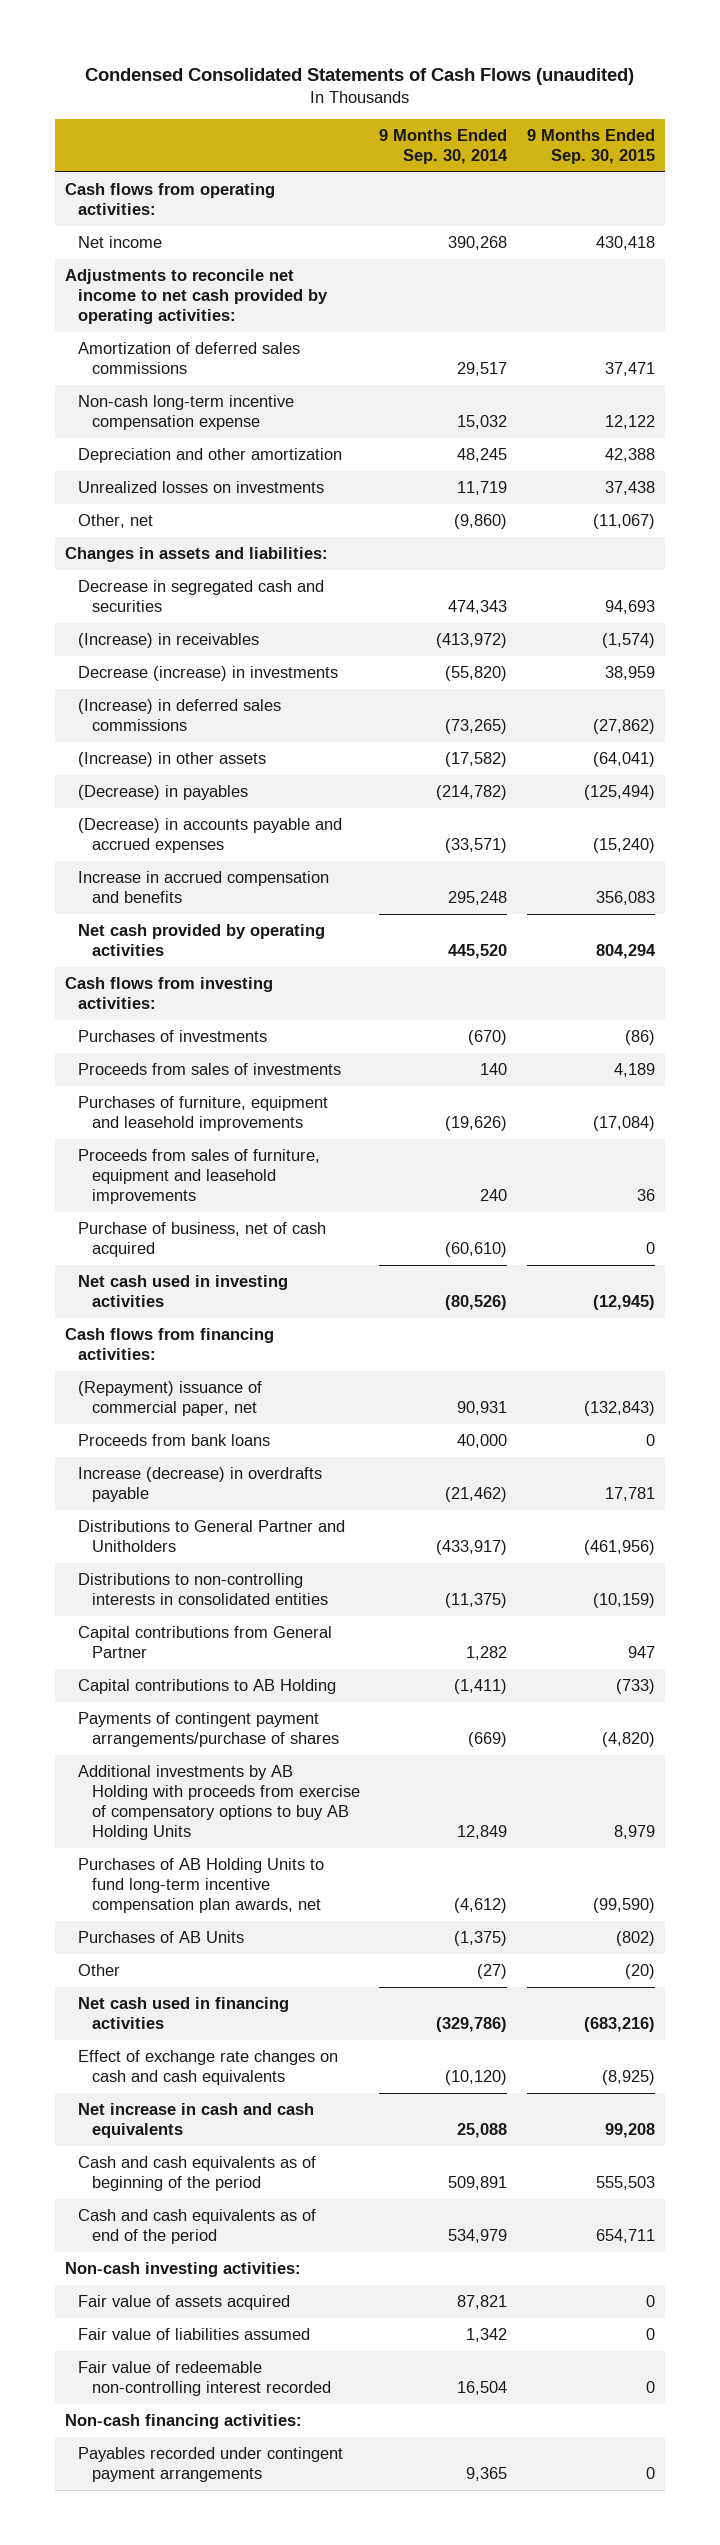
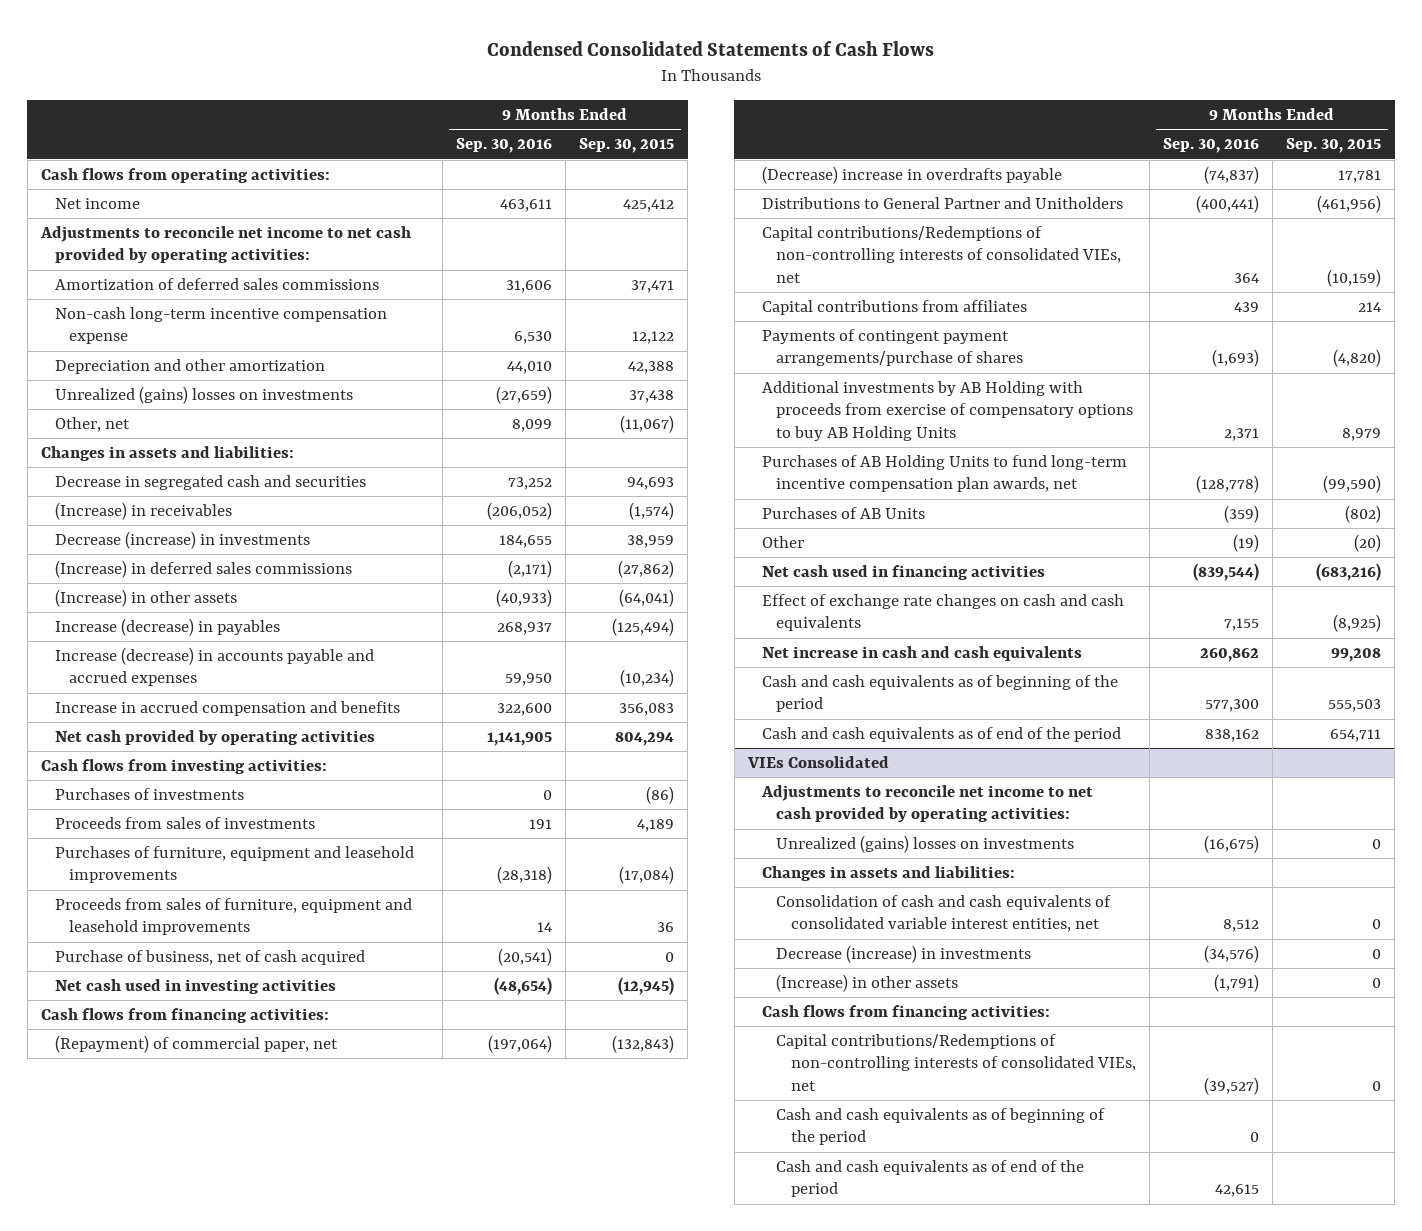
- Condensed Consolidated Statements of Cash Flows (unaudited)
+ Condensed Consolidated Statements of Cash Flows
- | 9 Months Ended Sep. 30, 2014 | 9 Months Ended Sep. 30, 2015
+ | 9 Months Ended Sep. 30, 2016 | 9 Months Ended Sep. 30, 2015
- Net income | 390,268 | 430,418
+ Net income | 463,611 | 425,412
- Unrealized losses on investments | 11,719 | 37,438
+ Unrealized (gains) losses on investments | (27,659) | 37,438
- (Decrease) in payables | (214,782) | (125,494)
- (Decrease) in accounts payable and accrued expenses | (33,571) | (15,240)
+ Increase (decrease) in payables | 268,937 | (125,494)
+ Increase (decrease) in accounts payable and accrued expenses | 59,950 | (10,234)
- (Repayment) issuance of commercial paper, net | 90,931 | (132,843)
- Proceeds from bank loans | 40,000 | 0
- Increase (decrease) in overdrafts payable | (21,462) | 17,781
+ (Repayment) of commercial paper, net | (197,064) | (132,843)
+ (Decrease) increase in overdrafts payable | (74,837) | 17,781
- Distributions to non-controlling interests in consolidated entities | (11,375) | (10,159)
- Capital contributions from General Partner | 1,282 | 947
- Capital contributions to AB Holding | (1,411) | (733)
+ Capital contributions/Redemptions of non-controlling interests of consolidated VIEs, net | 364 | (10,159)
+ Capital contributions from affiliates | 439 | 214
- Non-cash investing activities:
- Fair value of assets acquired | 87,821 | 0
- Fair value of liabilities assumed | 1,342 | 0
- Fair value of redeemable non-controlling interest recorded | 16,504 | 0
- Non-cash financing activities:
- Payables recorded under contingent payment arrangements | 9,365 | 0
+ VIEs Consolidated
+ Adjustments to reconcile net income to net cash provided by operating activities:
+ Unrealized (gains) losses on investments | (16,675) | 0
+ Changes in assets and liabilities:
+ Consolidation of cash and cash equivalents of consolidated variable interest entities, net | 8,512 | 0
+ Decrease (increase) in investments | (34,576) | 0
+ (Increase) in other assets | (1,791) | 0
+ Cash flows from financing activities:
+ Capital contributions/Redemptions of non-controlling interests of consolidated VIEs, net | (39,527) | 0
+ Cash and cash equivalents as of beginning of the period | 0 |
+ Cash and cash equivalents as of end of the period | 42,615 |

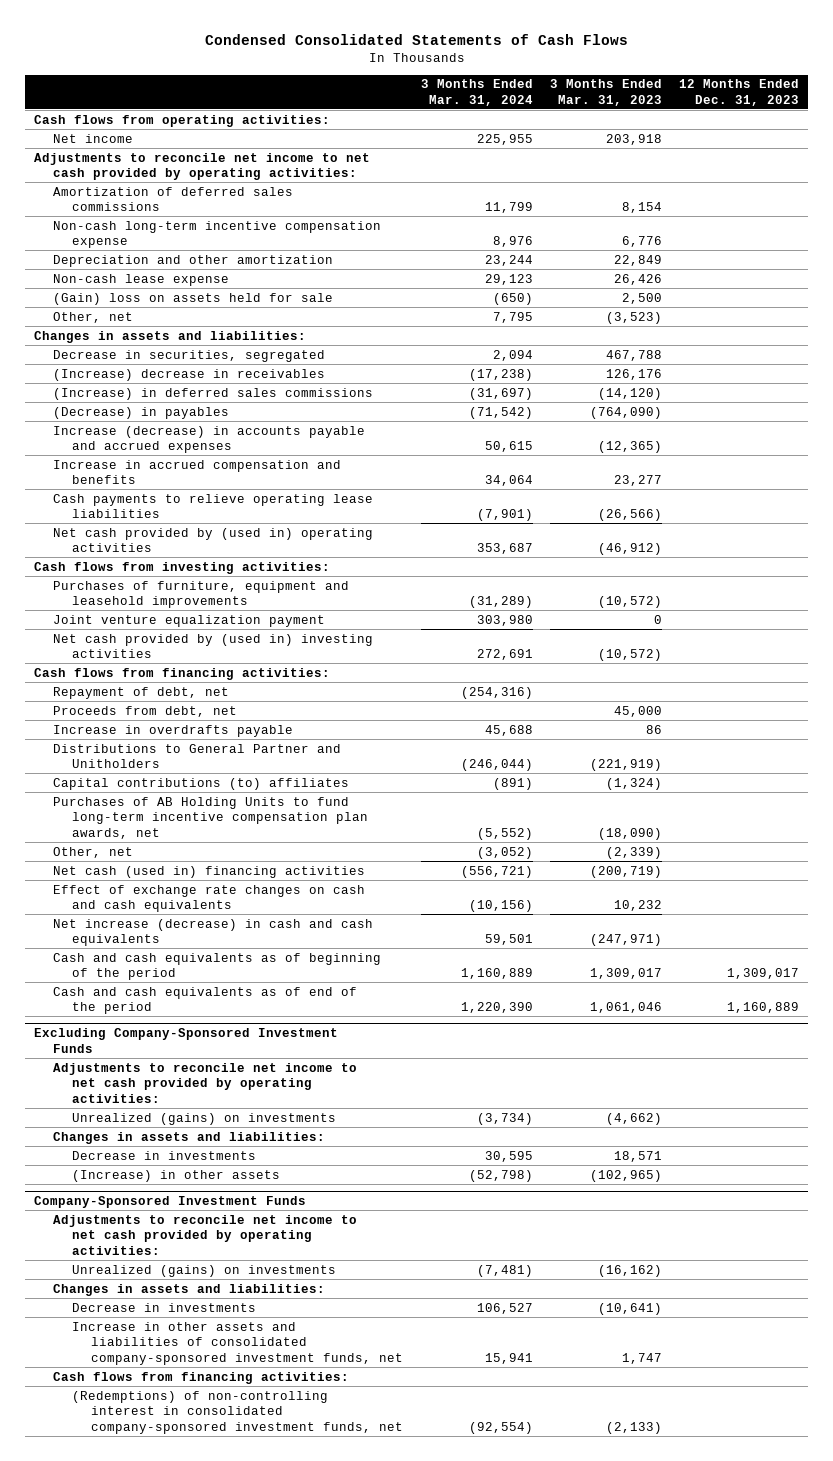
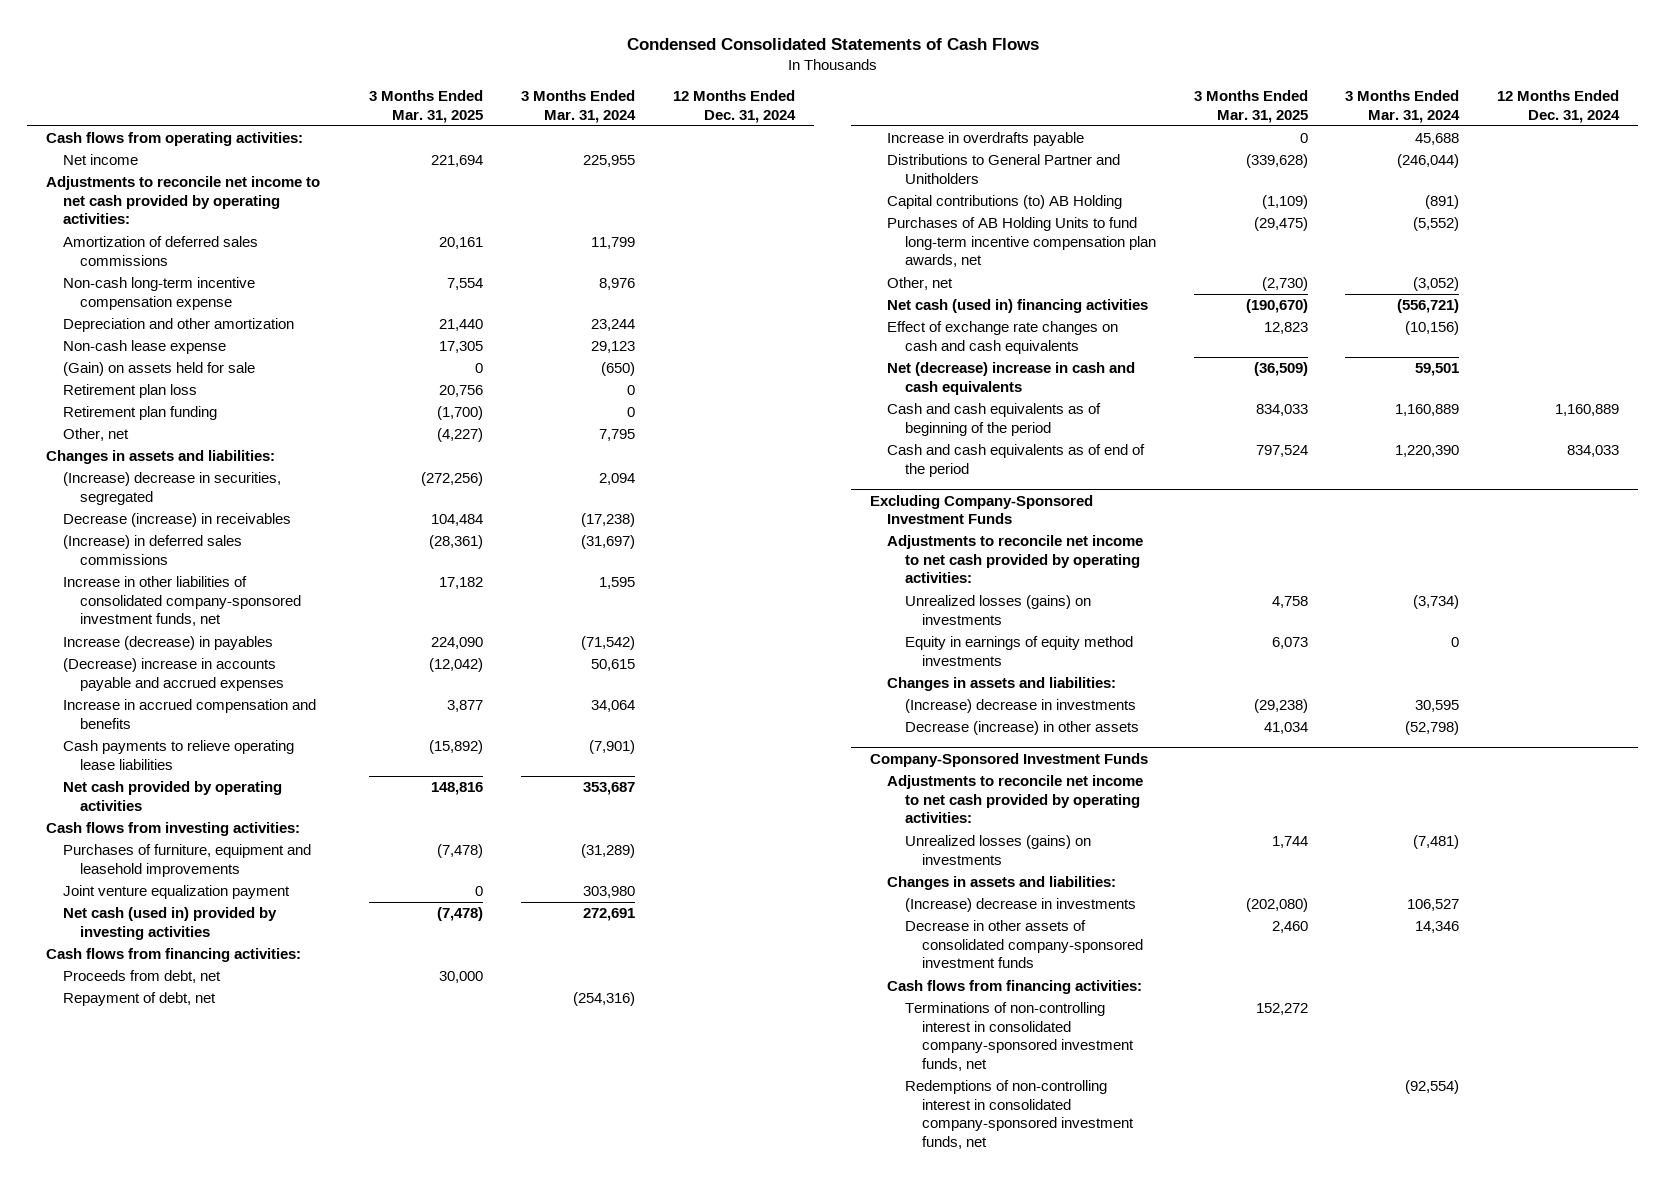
- | 3 Months Ended Mar. 31, 2024 | 3 Months Ended Mar. 31, 2023 | 12 Months Ended Dec. 31, 2023
+ | 3 Months Ended Mar. 31, 2025 | 3 Months Ended Mar. 31, 2024 | 12 Months Ended Dec. 31, 2024
- (Gain) loss on assets held for sale | (650) | 2,500 |
+ (Gain) on assets held for sale | 0 | (650) |
+ Retirement plan loss | 20,756 | 0 |
+ Retirement plan funding | (1,700) | 0 |
- Decrease in securities, segregated | 2,094 | 467,788 |
- (Increase) decrease in receivables | (17,238) | 126,176 |
+ (Increase) decrease in securities, segregated | (272,256) | 2,094 |
+ Decrease (increase) in receivables | 104,484 | (17,238) |
- (Decrease) in payables | (71,542) | (764,090) |
- Increase (decrease) in accounts payable and accrued expenses | 50,615 | (12,365) |
+ Increase in other liabilities of consolidated company-sponsored investment funds, net | 17,182 | 1,595 |
+ Increase (decrease) in payables | 224,090 | (71,542) |
+ (Decrease) increase in accounts payable and accrued expenses | (12,042) | 50,615 |
- Net cash provided by (used in) operating activities | 353,687 | (46,912) |
+ Net cash provided by operating activities | 148,816 | 353,687 |
- Net cash provided by (used in) investing activities | 272,691 | (10,572) |
+ Net cash (used in) provided by investing activities | (7,478) | 272,691 |
moved down: Repayment of debt, net | | (254,316) |
- Capital contributions (to) affiliates | (891) | (1,324) |
+ Capital contributions (to) AB Holding | (1,109) | (891) |
- Net increase (decrease) in cash and cash equivalents | 59,501 | (247,971) |
+ Net (decrease) increase in cash and cash equivalents | (36,509) | 59,501 |
@ Excluding Company-Sponsored Investment Funds
- Unrealized (gains) on investments | (3,734) | (4,662) |
+ Unrealized losses (gains) on investments | 4,758 | (3,734) |
+ Equity in earnings of equity method investments | 6,073 | 0 |
- Decrease in investments | 30,595 | 18,571 |
- (Increase) in other assets | (52,798) | (102,965) |
+ (Increase) decrease in investments | (29,238) | 30,595 |
+ Decrease (increase) in other assets | 41,034 | (52,798) |
@ Company-Sponsored Investment Funds
- Unrealized (gains) on investments | (7,481) | (16,162) |
+ Unrealized losses (gains) on investments | 1,744 | (7,481) |
- Decrease in investments | 106,527 | (10,641) |
- Increase in other assets and liabilities of consolidated company-sponsored investment funds, net | 15,941 | 1,747 |
+ (Increase) decrease in investments | (202,080) | 106,527 |
+ Decrease in other assets of consolidated company-sponsored investment funds | 2,460 | 14,346 |
- (Redemptions) of non-controlling interest in consolidated company-sponsored investment funds, net | (92,554) | (2,133) |
+ Terminations of non-controlling interest in consolidated company-sponsored investment funds, net | 152,272 | |
+ Redemptions of non-controlling interest in consolidated company-sponsored investment funds, net | | (92,554) |

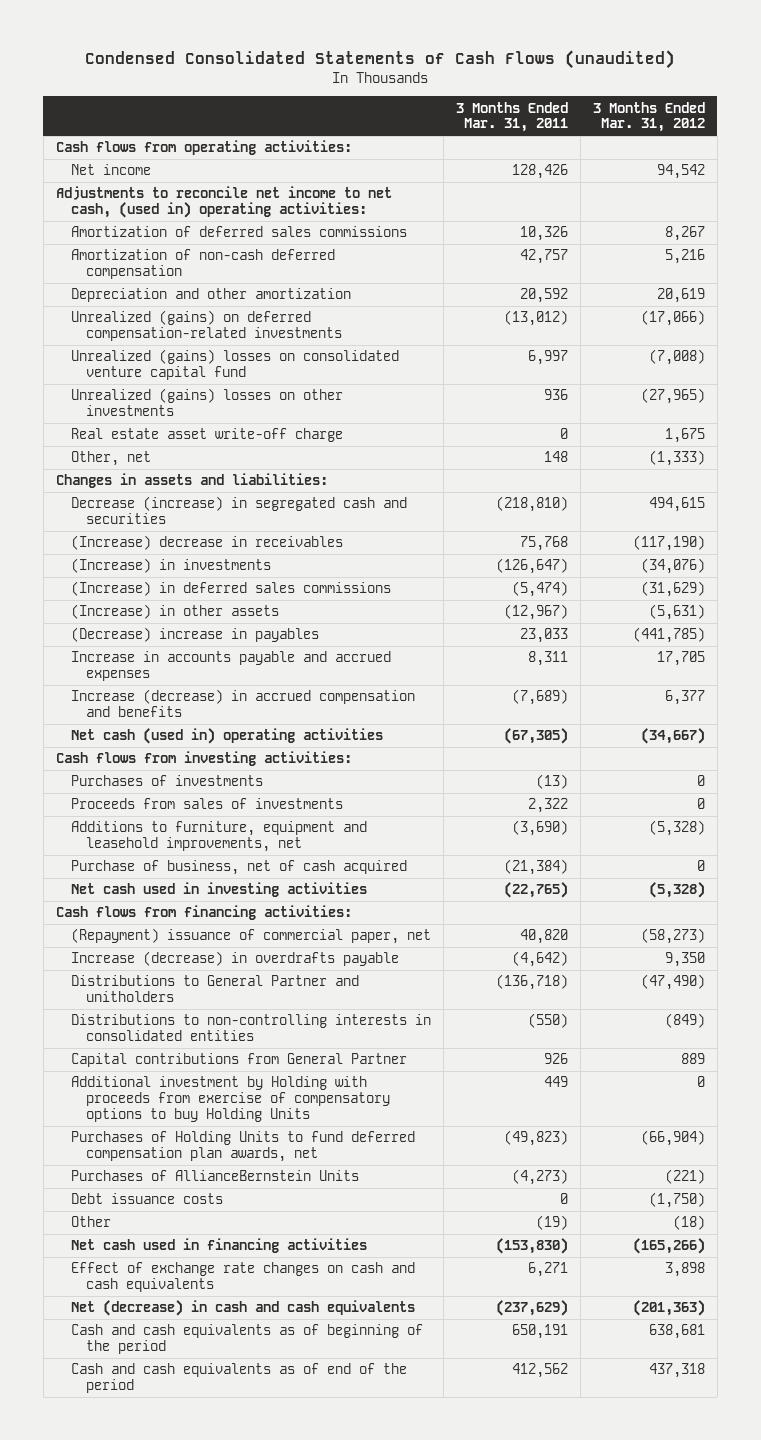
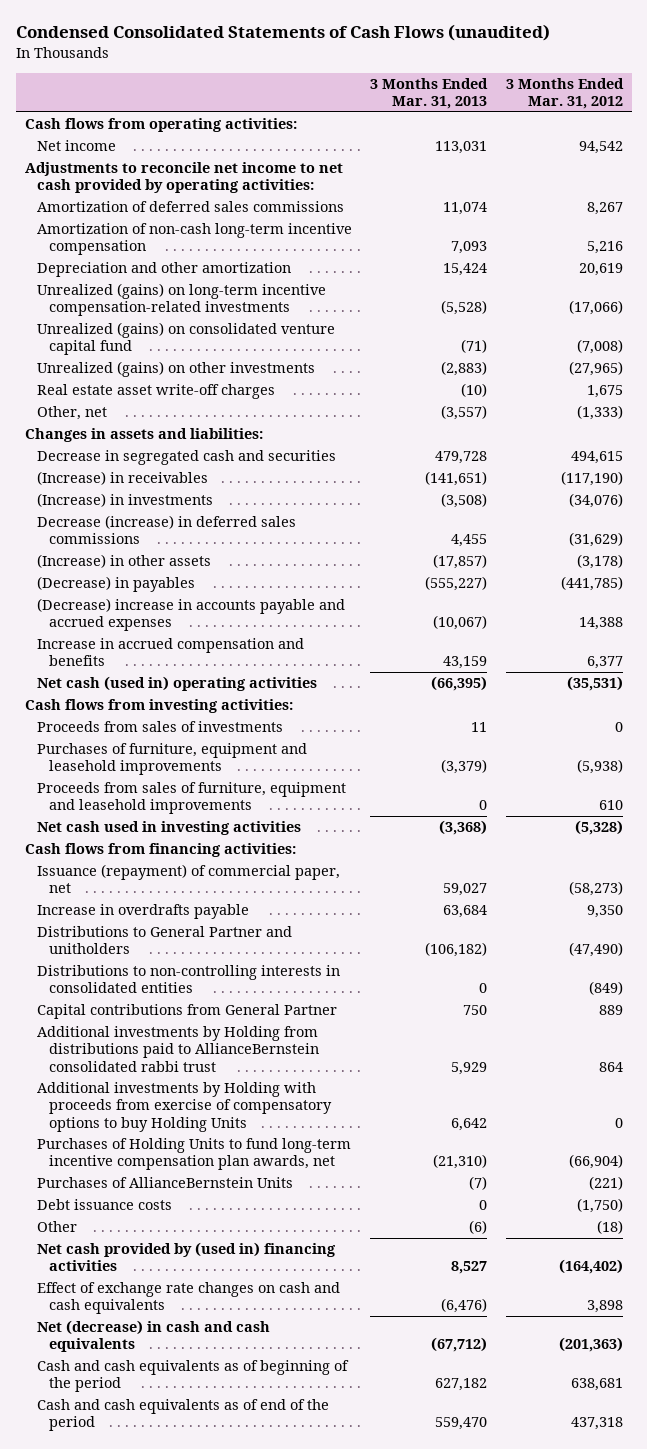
- | 3 Months Ended Mar. 31, 2011 | 3 Months Ended Mar. 31, 2012
+ | 3 Months Ended Mar. 31, 2013 | 3 Months Ended Mar. 31, 2012
- Adjustments to reconcile net income to net cash, (used in) operating activities:
+ Adjustments to reconcile net income to net cash provided by operating activities:
- Amortization of non-cash deferred compensation | 42,757 | 5,216
+ Amortization of non-cash long-term incentive compensation | 7,093 | 5,216
- Unrealized (gains) on deferred compensation-related investments | (13,012) | (17,066)
- Unrealized (gains) losses on consolidated venture capital fund | 6,997 | (7,008)
- Unrealized (gains) losses on other investments | 936 | (27,965)
- Real estate asset write-off charge | 0 | 1,675
+ Unrealized (gains) on long-term incentive compensation-related investments | (5,528) | (17,066)
+ Unrealized (gains) on consolidated venture capital fund | (71) | (7,008)
+ Unrealized (gains) on other investments | (2,883) | (27,965)
+ Real estate asset write-off charges | (10) | 1,675
- Decrease (increase) in segregated cash and securities | (218,810) | 494,615
- (Increase) decrease in receivables | 75,768 | (117,190)
+ Decrease in segregated cash and securities | 479,728 | 494,615
+ (Increase) in receivables | (141,651) | (117,190)
- (Increase) in deferred sales commissions | (5,474) | (31,629)
- (Increase) in other assets | (12,967) | (5,631)
- (Decrease) increase in payables | 23,033 | (441,785)
- Increase in accounts payable and accrued expenses | 8,311 | 17,705
- Increase (decrease) in accrued compensation and benefits | (7,689) | 6,377
- Net cash (used in) operating activities | (67,305) | (34,667)
+ Decrease (increase) in deferred sales commissions | 4,455 | (31,629)
+ (Increase) in other assets | (17,857) | (3,178)
+ (Decrease) in payables | (555,227) | (441,785)
+ (Decrease) increase in accounts payable and accrued expenses | (10,067) | 14,388
+ Increase in accrued compensation and benefits | 43,159 | 6,377
+ Net cash (used in) operating activities | (66,395) | (35,531)
- Purchases of investments | (13) | 0
- Additions to furniture, equipment and leasehold improvements, net | (3,690) | (5,328)
- Purchase of business, net of cash acquired | (21,384) | 0
+ Purchases of furniture, equipment and leasehold improvements | (3,379) | (5,938)
+ Proceeds from sales of furniture, equipment and leasehold improvements | 0 | 610
- (Repayment) issuance of commercial paper, net | 40,820 | (58,273)
- Increase (decrease) in overdrafts payable | (4,642) | 9,350
+ Issuance (repayment) of commercial paper, net | 59,027 | (58,273)
+ Increase in overdrafts payable | 63,684 | 9,350
- Additional investment by Holding with proceeds from exercise of compensatory options to buy Holding Units | 449 | 0
- Purchases of Holding Units to fund deferred compensation plan awards, net | (49,823) | (66,904)
+ Additional investments by Holding from distributions paid to AllianceBernstein consolidated rabbi trust | 5,929 | 864
+ Additional investments by Holding with proceeds from exercise of compensatory options to buy Holding Units | 6,642 | 0
+ Purchases of Holding Units to fund long-term incentive compensation plan awards, net | (21,310) | (66,904)
- Net cash used in financing activities | (153,830) | (165,266)
+ Net cash provided by (used in) financing activities | 8,527 | (164,402)

